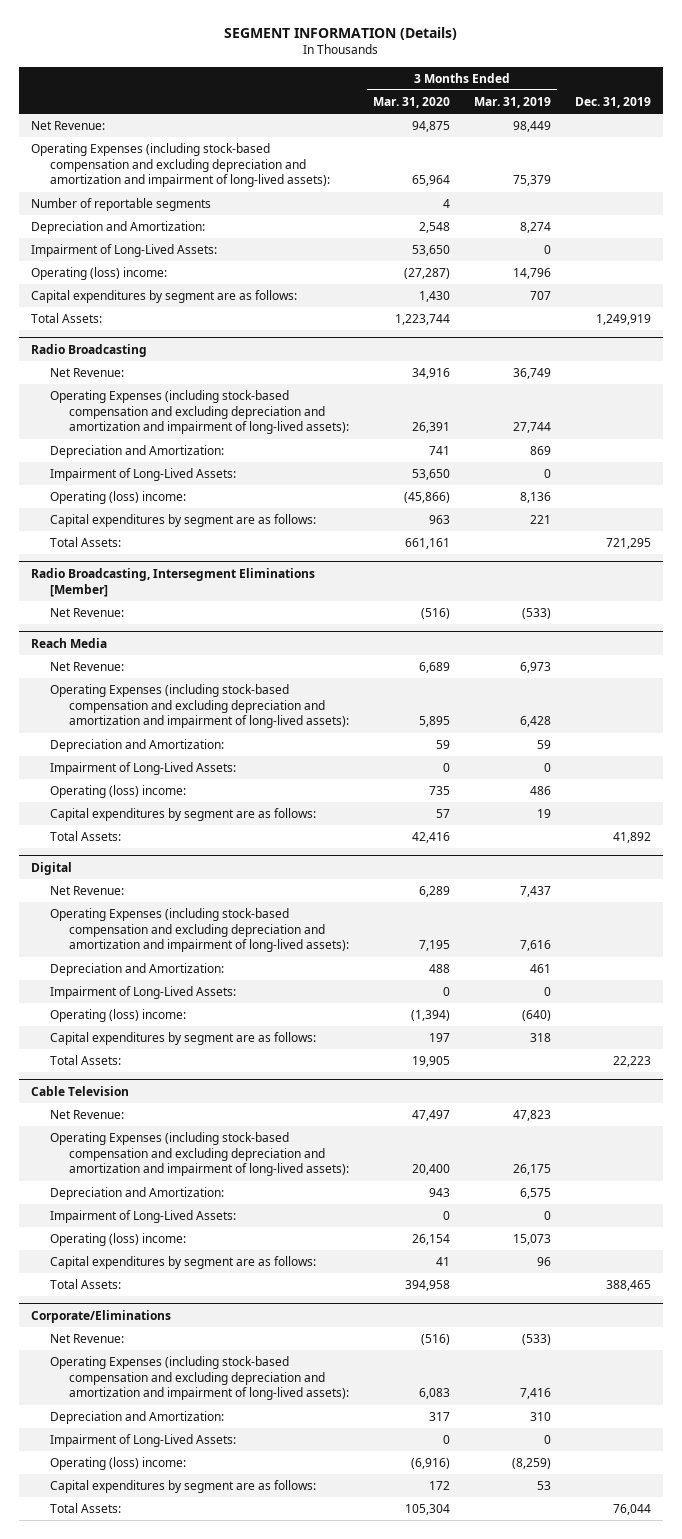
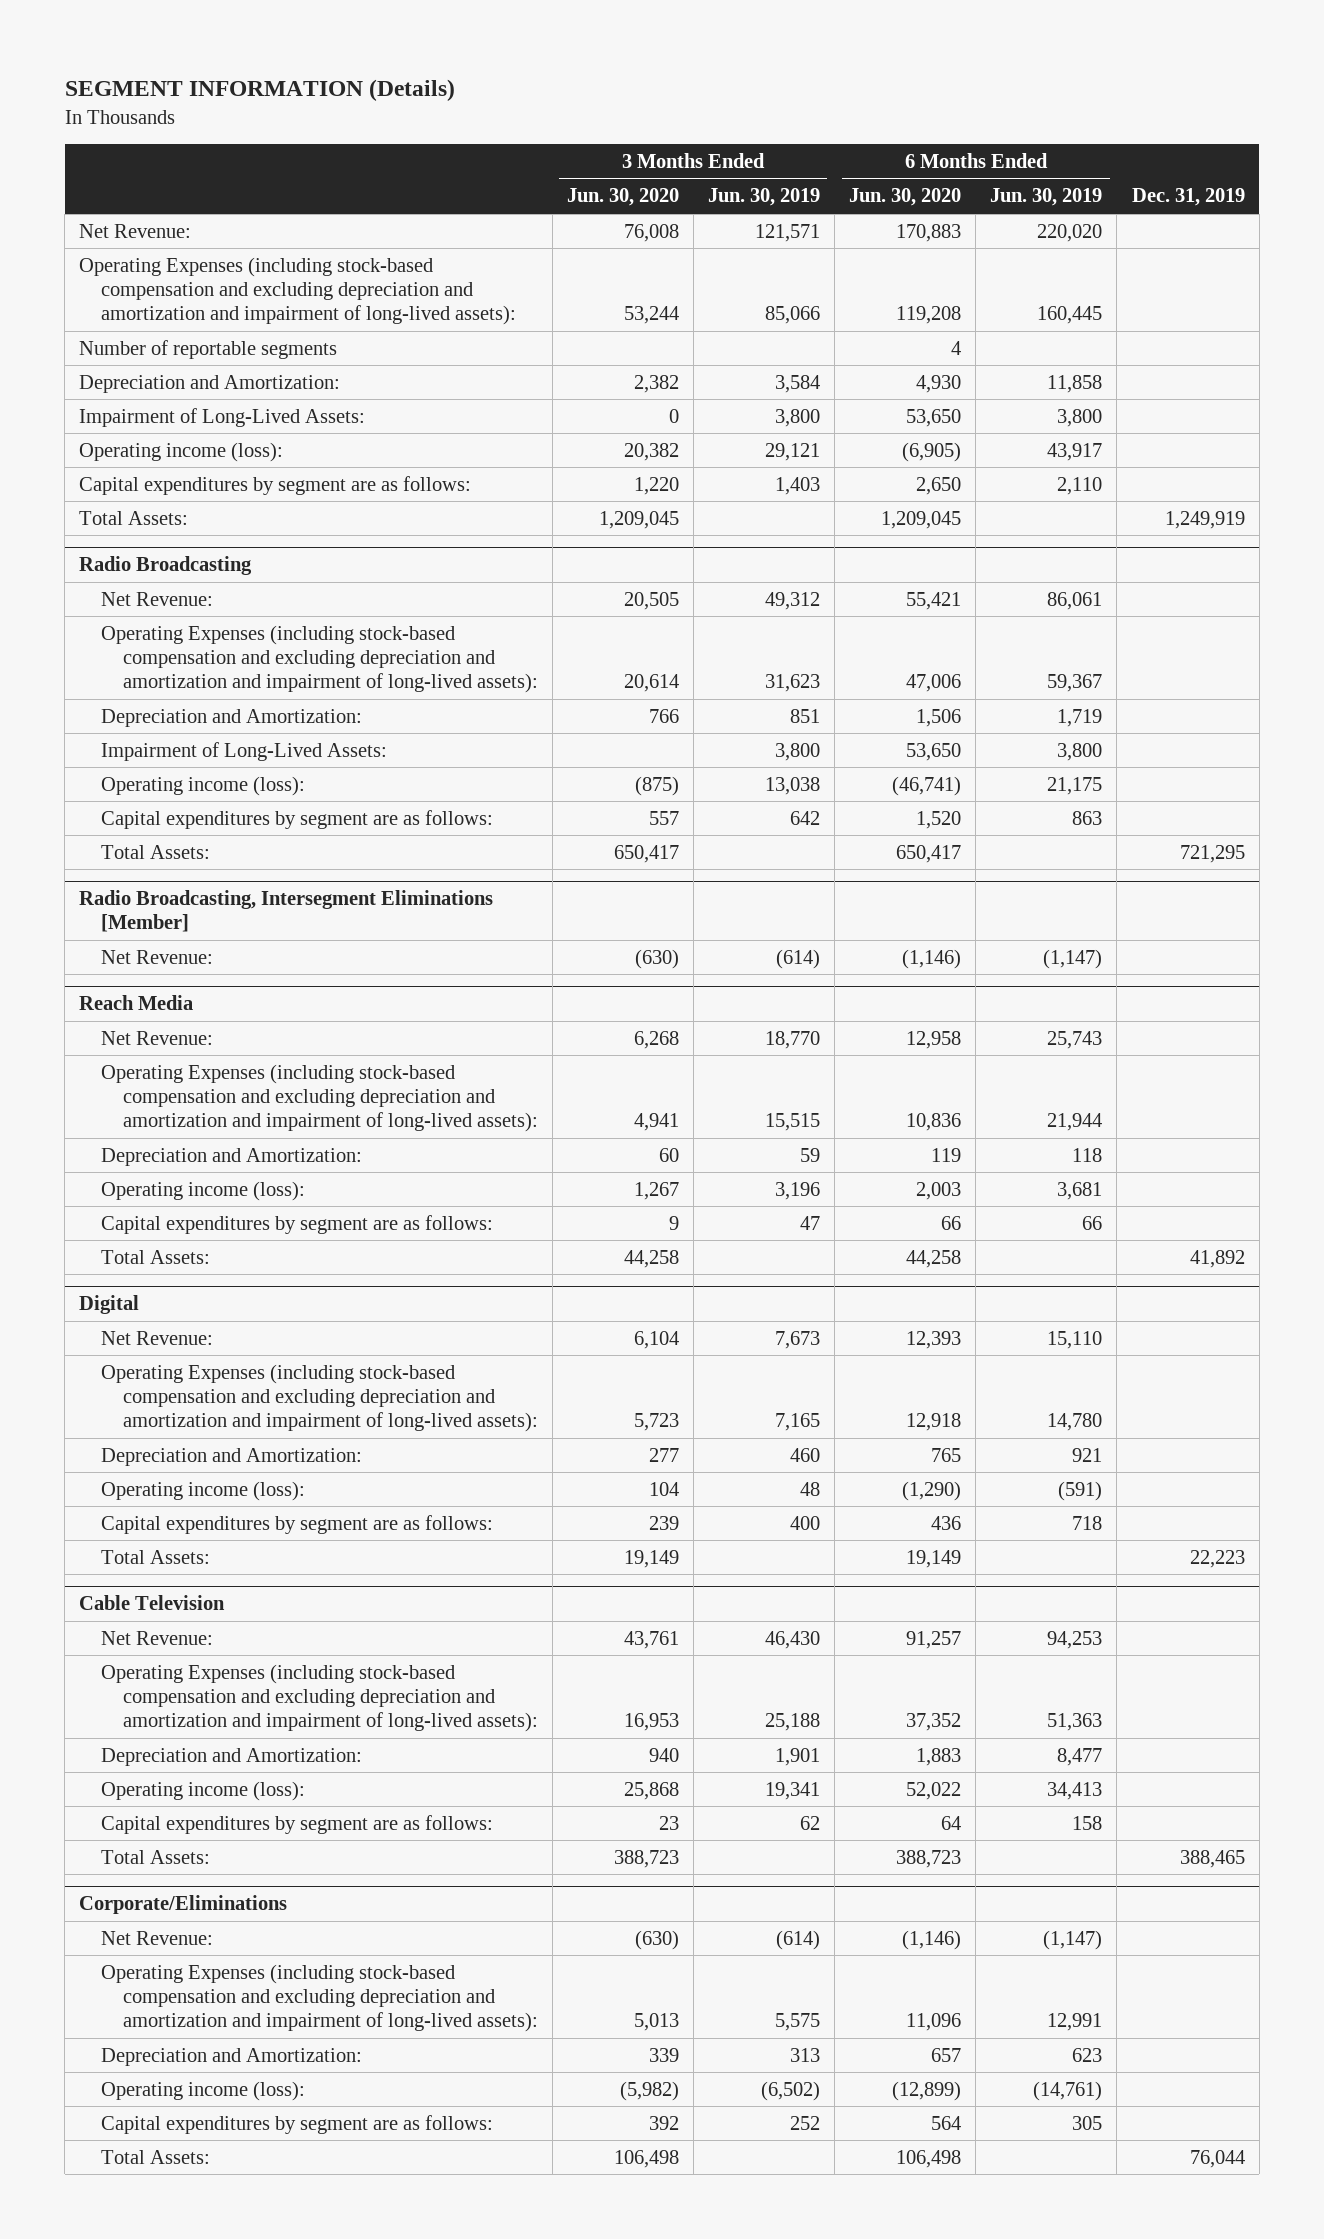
- | 3 Months Ended Mar. 31, 2020 | 3 Months Ended Mar. 31, 2019 | Dec. 31, 2019
+ | 3 Months Ended Jun. 30, 2020 | 3 Months Ended Jun. 30, 2019 | 6 Months Ended Jun. 30, 2020 | 6 Months Ended Jun. 30, 2019 | Dec. 31, 2019
- Operating (loss) income: | (27,287) | 14,796 |
+ Operating income (loss): | 20,382 | 29,121 | (6,905) | 43,917 |
@ Radio Broadcasting
- Operating (loss) income: | (45,866) | 8,136 |
+ Operating income (loss): | (875) | 13,038 | (46,741) | 21,175 |
@ Reach Media
- Impairment of Long-Lived Assets: | 0 | 0 |
- Operating (loss) income: | 735 | 486 |
+ Operating income (loss): | 1,267 | 3,196 | 2,003 | 3,681 |
@ Digital
- Impairment of Long-Lived Assets: | 0 | 0 |
- Operating (loss) income: | (1,394) | (640) |
+ Operating income (loss): | 104 | 48 | (1,290) | (591) |
@ Cable Television
- Impairment of Long-Lived Assets: | 0 | 0 |
- Operating (loss) income: | 26,154 | 15,073 |
+ Operating income (loss): | 25,868 | 19,341 | 52,022 | 34,413 |
@ Corporate/Eliminations
- Impairment of Long-Lived Assets: | 0 | 0 |
- Operating (loss) income: | (6,916) | (8,259) |
+ Operating income (loss): | (5,982) | (6,502) | (12,899) | (14,761) |

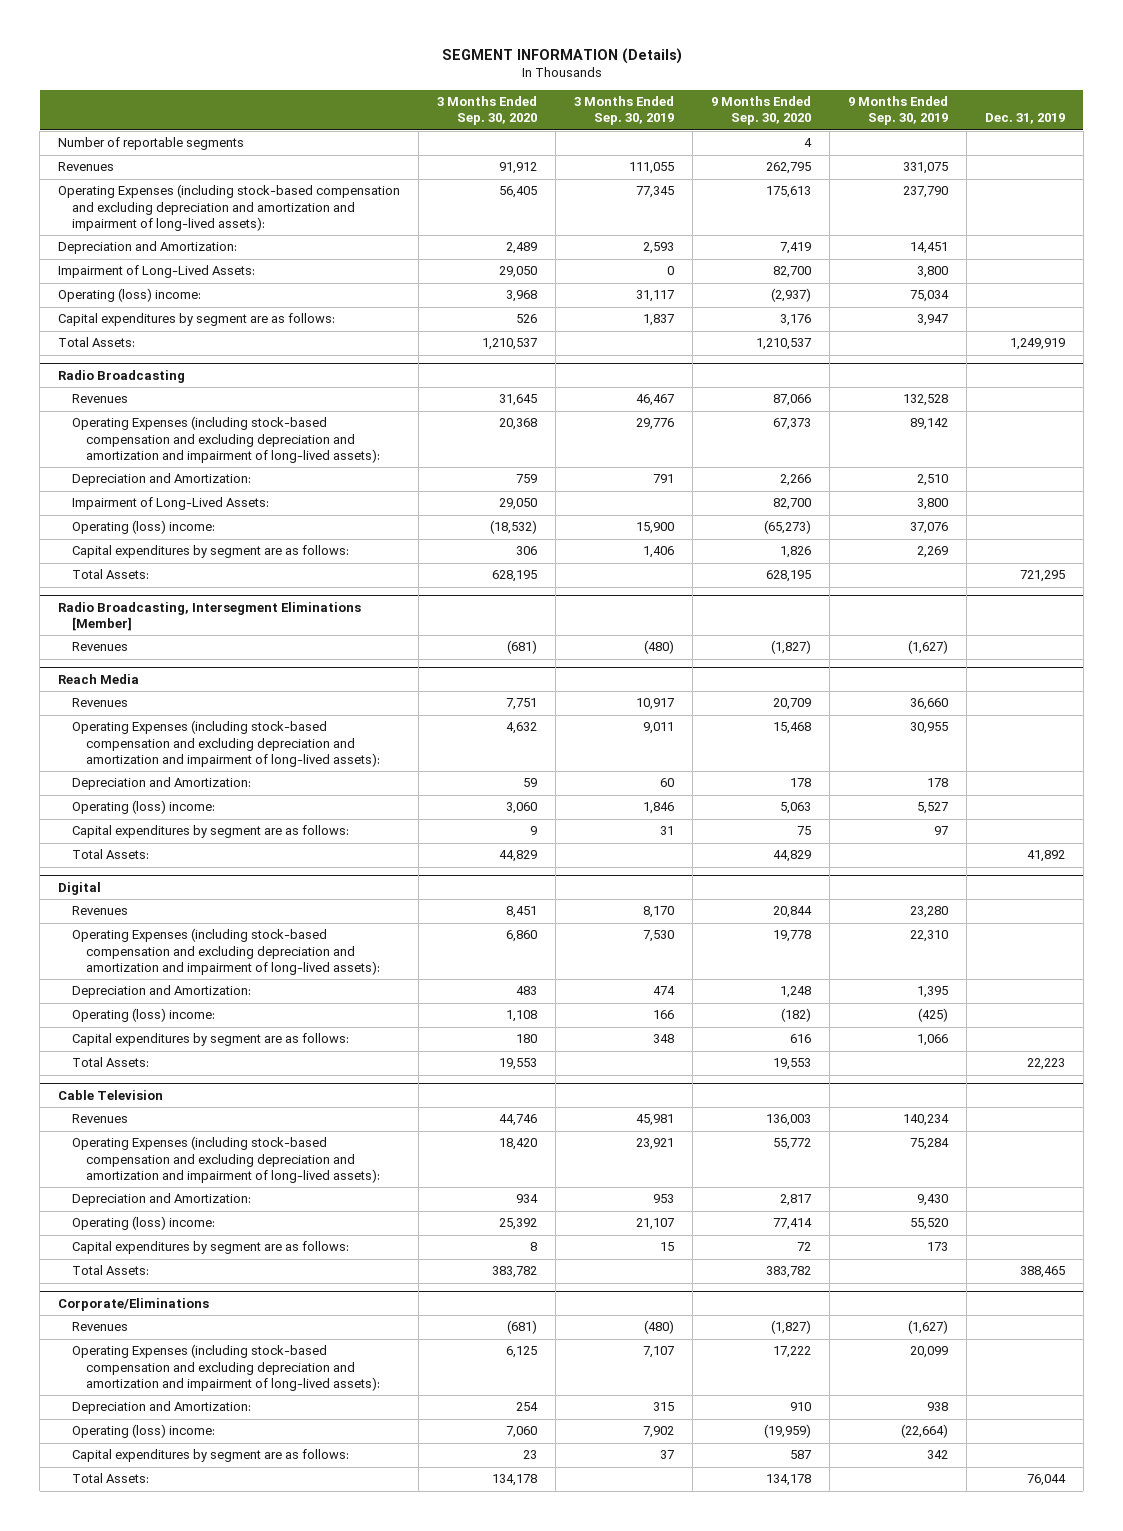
- | 3 Months Ended Jun. 30, 2020 | 3 Months Ended Jun. 30, 2019 | 6 Months Ended Jun. 30, 2020 | 6 Months Ended Jun. 30, 2019 | Dec. 31, 2019
+ | 3 Months Ended Sep. 30, 2020 | 3 Months Ended Sep. 30, 2019 | 9 Months Ended Sep. 30, 2020 | 9 Months Ended Sep. 30, 2019 | Dec. 31, 2019
- Net Revenue: | 76,008 | 121,571 | 170,883 | 220,020 |
+ Revenues | 91,912 | 111,055 | 262,795 | 331,075 |
moved down: Operating Expenses (including stock-based compensation and excluding depreciation and amortization and impairment of long-lived assets): | 56,405 | 77,345 | 175,613 | 237,790 |
- Operating income (loss): | 20,382 | 29,121 | (6,905) | 43,917 |
+ Operating (loss) income: | 3,968 | 31,117 | (2,937) | 75,034 |
@ Radio Broadcasting
- Net Revenue: | 20,505 | 49,312 | 55,421 | 86,061 |
+ Revenues | 31,645 | 46,467 | 87,066 | 132,528 |
- Operating income (loss): | (875) | 13,038 | (46,741) | 21,175 |
+ Operating (loss) income: | (18,532) | 15,900 | (65,273) | 37,076 |
@ Radio Broadcasting, Intersegment Eliminations [Member]
- Net Revenue: | (630) | (614) | (1,146) | (1,147) |
+ Revenues | (681) | (480) | (1,827) | (1,627) |
@ Reach Media
- Net Revenue: | 6,268 | 18,770 | 12,958 | 25,743 |
+ Revenues | 7,751 | 10,917 | 20,709 | 36,660 |
- Operating income (loss): | 1,267 | 3,196 | 2,003 | 3,681 |
+ Operating (loss) income: | 3,060 | 1,846 | 5,063 | 5,527 |
@ Digital
- Net Revenue: | 6,104 | 7,673 | 12,393 | 15,110 |
+ Revenues | 8,451 | 8,170 | 20,844 | 23,280 |
- Operating income (loss): | 104 | 48 | (1,290) | (591) |
+ Operating (loss) income: | 1,108 | 166 | (182) | (425) |
@ Cable Television
- Net Revenue: | 43,761 | 46,430 | 91,257 | 94,253 |
+ Revenues | 44,746 | 45,981 | 136,003 | 140,234 |
- Operating income (loss): | 25,868 | 19,341 | 52,022 | 34,413 |
+ Operating (loss) income: | 25,392 | 21,107 | 77,414 | 55,520 |
@ Corporate/Eliminations
- Net Revenue: | (630) | (614) | (1,146) | (1,147) |
+ Revenues | (681) | (480) | (1,827) | (1,627) |
- Operating income (loss): | (5,982) | (6,502) | (12,899) | (14,761) |
+ Operating (loss) income: | 7,060 | 7,902 | (19,959) | (22,664) |

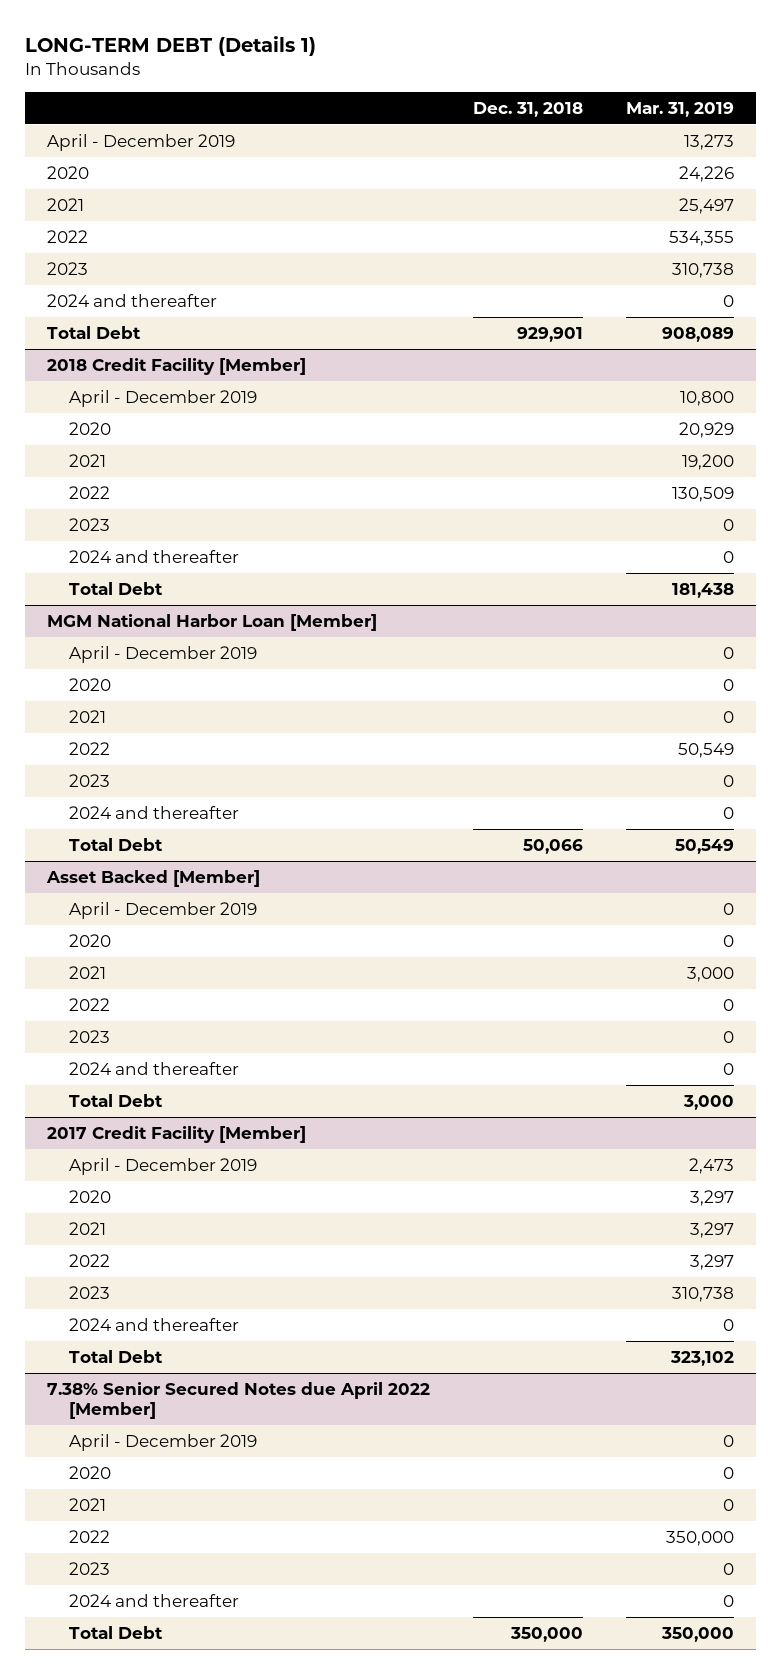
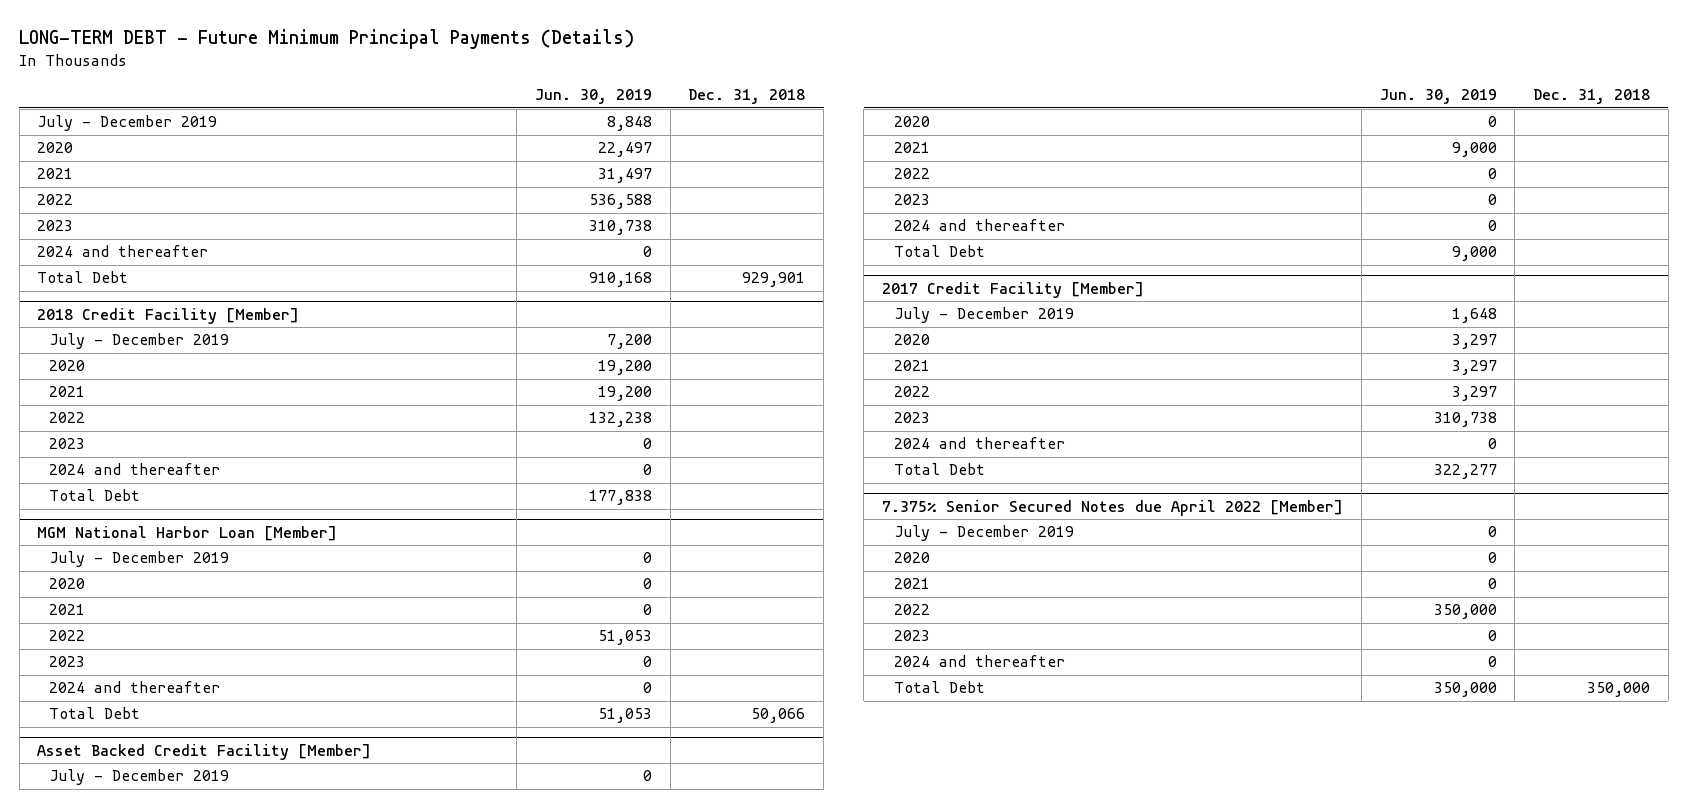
- LONG-TERM DEBT (Details 1)
+ LONG-TERM DEBT - Future Minimum Principal Payments (Details)
- | Dec. 31, 2018 | Mar. 31, 2019
+ | Jun. 30, 2019 | Dec. 31, 2018
- April - December 2019 | | 13,273
+ July - December 2019 | 8,848 |
@ 2018 Credit Facility [Member]
- April - December 2019 | | 10,800
+ July - December 2019 | 7,200 |
@ MGM National Harbor Loan [Member]
- April - December 2019 | | 0
+ July - December 2019 | 0 |
- Asset Backed [Member]
- April - December 2019 | | 0
+ Asset Backed Credit Facility [Member]
+ July - December 2019 | 0 |
@ 2017 Credit Facility [Member]
- April - December 2019 | | 2,473
+ July - December 2019 | 1,648 |
- 7.38% Senior Secured Notes due April 2022 [Member]
- April - December 2019 | | 0
+ 7.375% Senior Secured Notes due April 2022 [Member]
+ July - December 2019 | 0 |

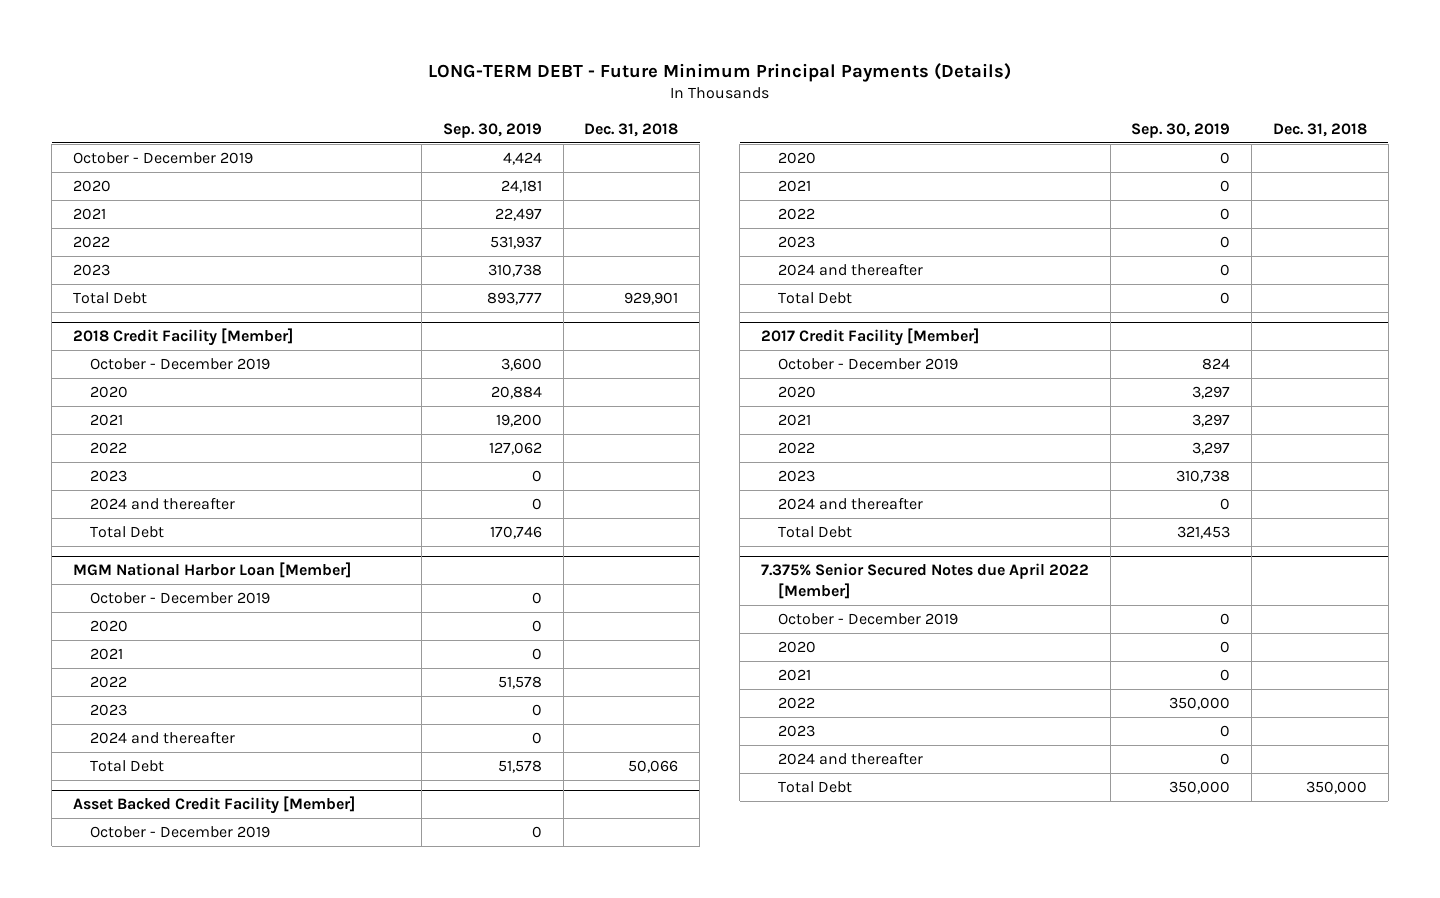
- | Jun. 30, 2019 | Dec. 31, 2018
+ | Sep. 30, 2019 | Dec. 31, 2018
- July - December 2019 | 8,848 |
+ October - December 2019 | 4,424 |
- 2024 and thereafter | 0 |
@ 2018 Credit Facility [Member]
- July - December 2019 | 7,200 |
+ October - December 2019 | 3,600 |
@ MGM National Harbor Loan [Member]
- July - December 2019 | 0 |
+ October - December 2019 | 0 |
@ Asset Backed Credit Facility [Member]
- July - December 2019 | 0 |
+ October - December 2019 | 0 |
@ 2017 Credit Facility [Member]
- July - December 2019 | 1,648 |
+ October - December 2019 | 824 |
@ 7.375% Senior Secured Notes due April 2022 [Member]
- July - December 2019 | 0 |
+ October - December 2019 | 0 |

